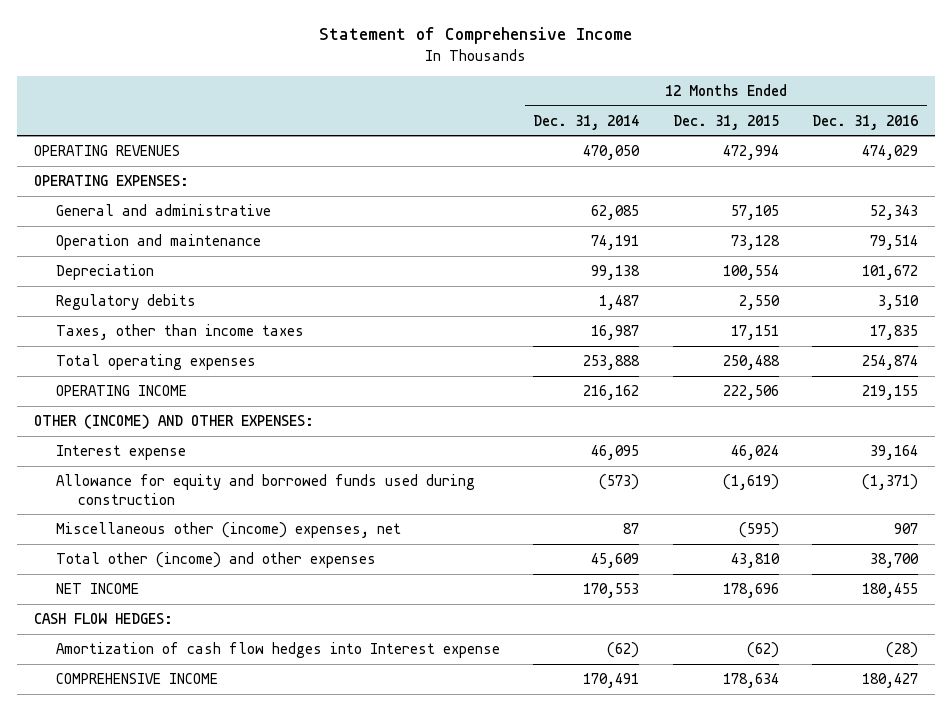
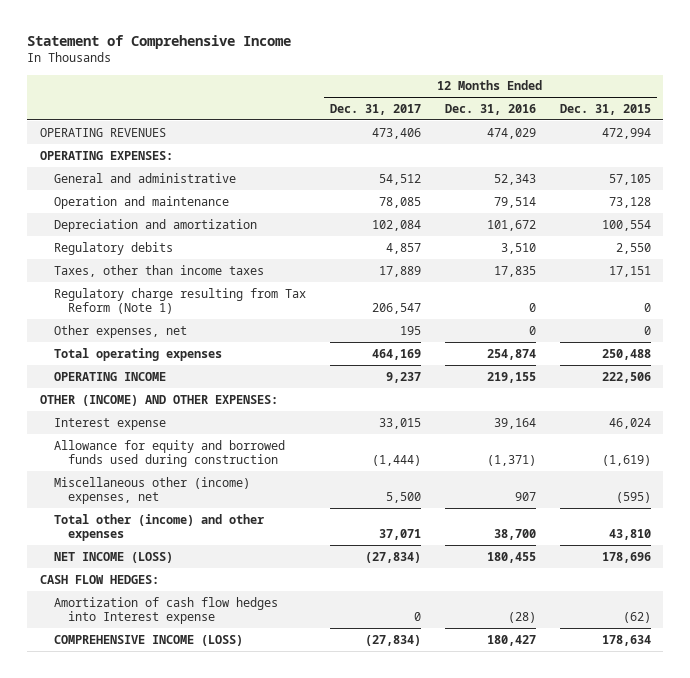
- | 12 Months Ended Dec. 31, 2014 | 12 Months Ended Dec. 31, 2015 | 12 Months Ended Dec. 31, 2016
+ | 12 Months Ended Dec. 31, 2017 | 12 Months Ended Dec. 31, 2016 | 12 Months Ended Dec. 31, 2015
- Depreciation | 99,138 | 100,554 | 101,672
+ Depreciation and amortization | 102,084 | 101,672 | 100,554
+ Regulatory charge resulting from Tax Reform (Note 1) | 206,547 | 0 | 0
+ Other expenses, net | 195 | 0 | 0
- NET INCOME | 170,553 | 178,696 | 180,455
+ NET INCOME (LOSS) | (27,834) | 180,455 | 178,696
- COMPREHENSIVE INCOME | 170,491 | 178,634 | 180,427
+ COMPREHENSIVE INCOME (LOSS) | (27,834) | 180,427 | 178,634

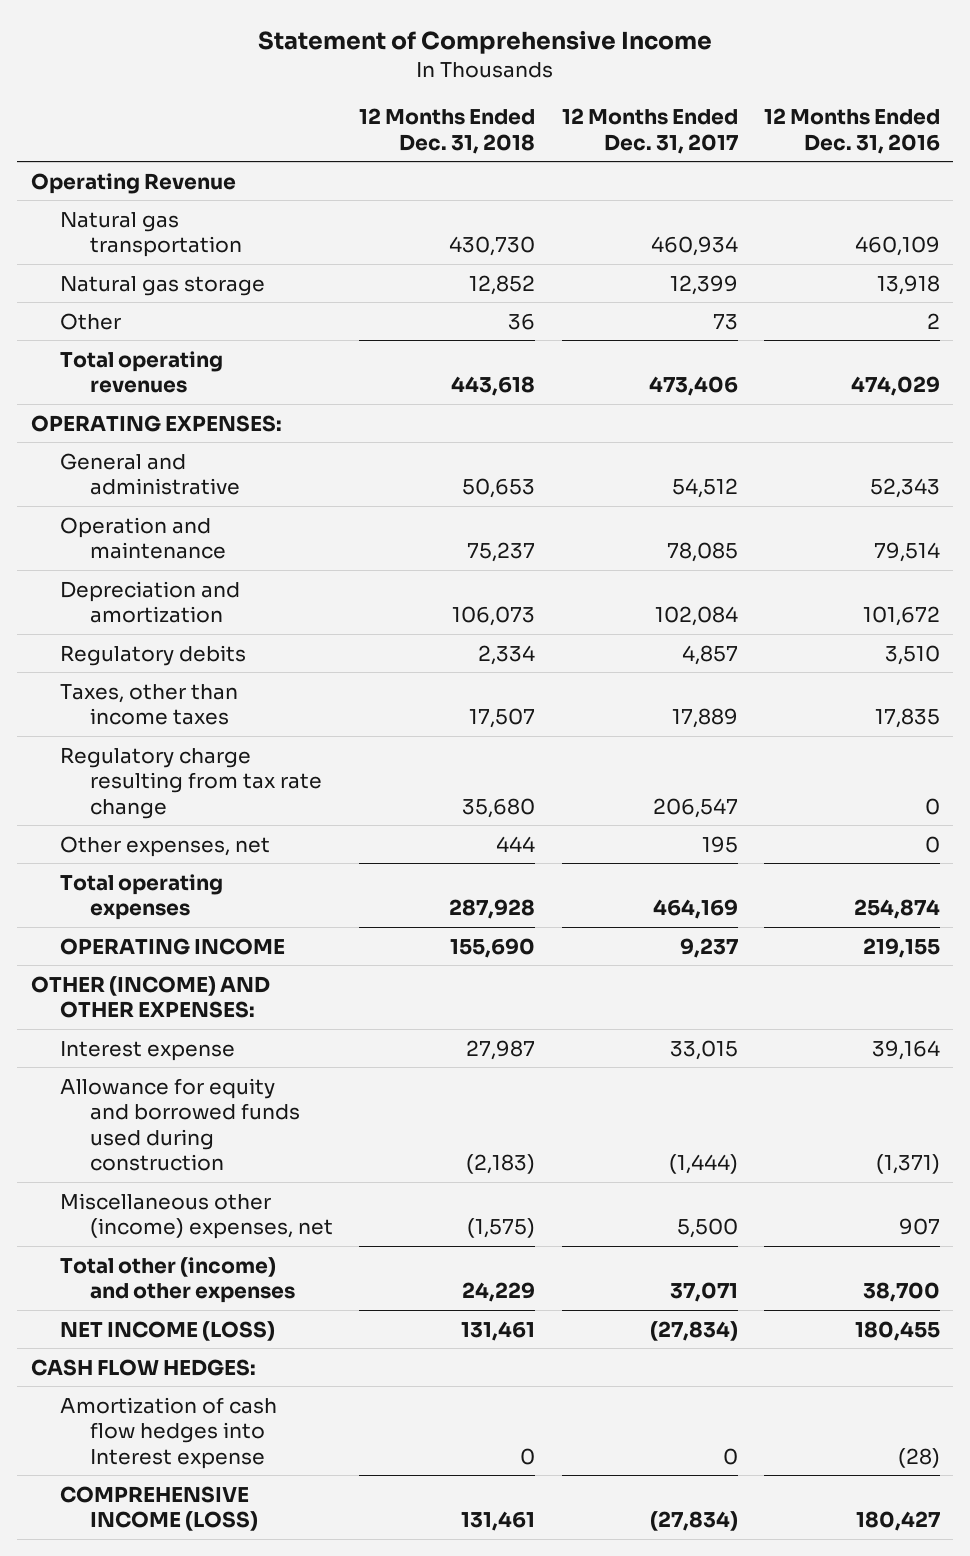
- | 12 Months Ended Dec. 31, 2017 | 12 Months Ended Dec. 31, 2016 | 12 Months Ended Dec. 31, 2015
+ | 12 Months Ended Dec. 31, 2018 | 12 Months Ended Dec. 31, 2017 | 12 Months Ended Dec. 31, 2016
- OPERATING REVENUES | 473,406 | 474,029 | 472,994
+ Operating Revenue
+ Natural gas transportation | 430,730 | 460,934 | 460,109
+ Natural gas storage | 12,852 | 12,399 | 13,918
+ Other | 36 | 73 | 2
+ Total operating revenues | 443,618 | 473,406 | 474,029
- Regulatory charge resulting from Tax Reform (Note 1) | 206,547 | 0 | 0
+ Regulatory charge resulting from tax rate change | 35,680 | 206,547 | 0

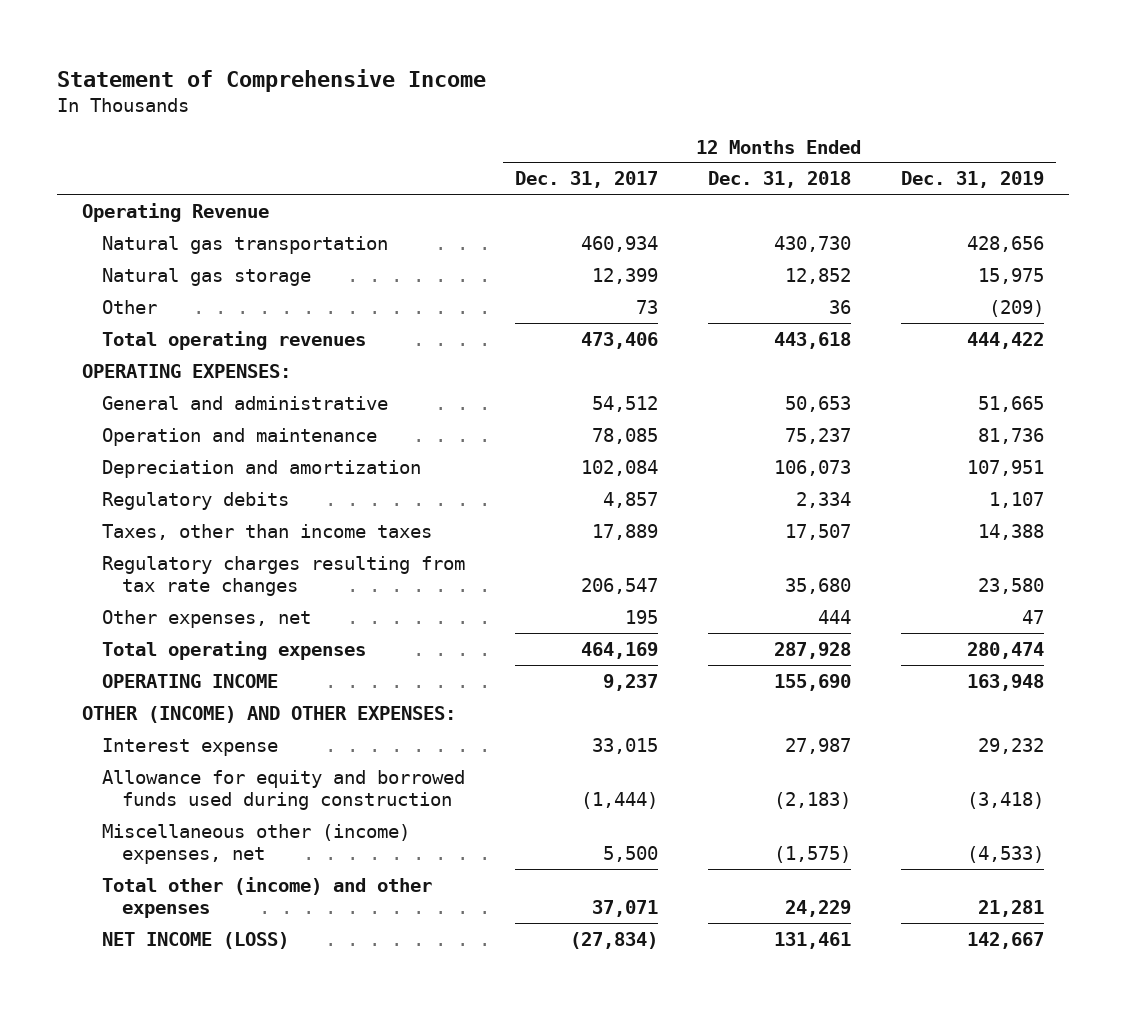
- | 12 Months Ended Dec. 31, 2018 | 12 Months Ended Dec. 31, 2017 | 12 Months Ended Dec. 31, 2016
+ | 12 Months Ended Dec. 31, 2017 | 12 Months Ended Dec. 31, 2018 | 12 Months Ended Dec. 31, 2019
- Regulatory charge resulting from tax rate change | 35,680 | 206,547 | 0
+ Regulatory charges resulting from tax rate changes | 206,547 | 35,680 | 23,580
- CASH FLOW HEDGES:
- Amortization of cash flow hedges into Interest expense | 0 | 0 | (28)
- COMPREHENSIVE INCOME (LOSS) | 131,461 | (27,834) | 180,427

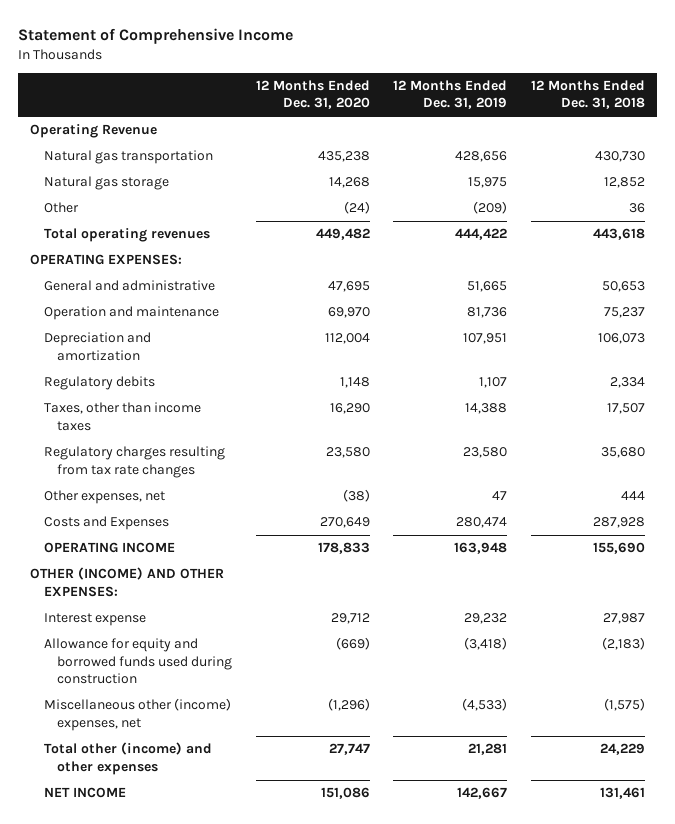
- | 12 Months Ended Dec. 31, 2017 | 12 Months Ended Dec. 31, 2018 | 12 Months Ended Dec. 31, 2019
+ | 12 Months Ended Dec. 31, 2020 | 12 Months Ended Dec. 31, 2019 | 12 Months Ended Dec. 31, 2018
- Total operating expenses | 464,169 | 287,928 | 280,474
+ Costs and Expenses | 270,649 | 280,474 | 287,928
- NET INCOME (LOSS) | (27,834) | 131,461 | 142,667
+ NET INCOME | 151,086 | 142,667 | 131,461

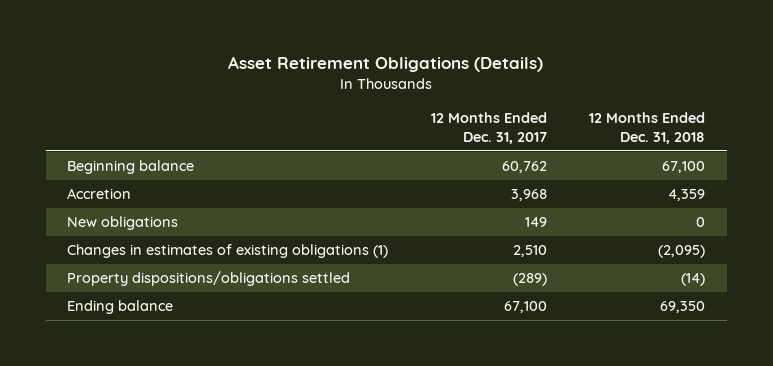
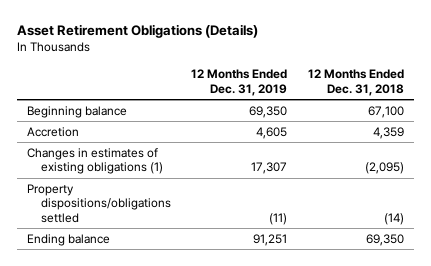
- | 12 Months Ended Dec. 31, 2017 | 12 Months Ended Dec. 31, 2018
+ | 12 Months Ended Dec. 31, 2019 | 12 Months Ended Dec. 31, 2018
- New obligations | 149 | 0

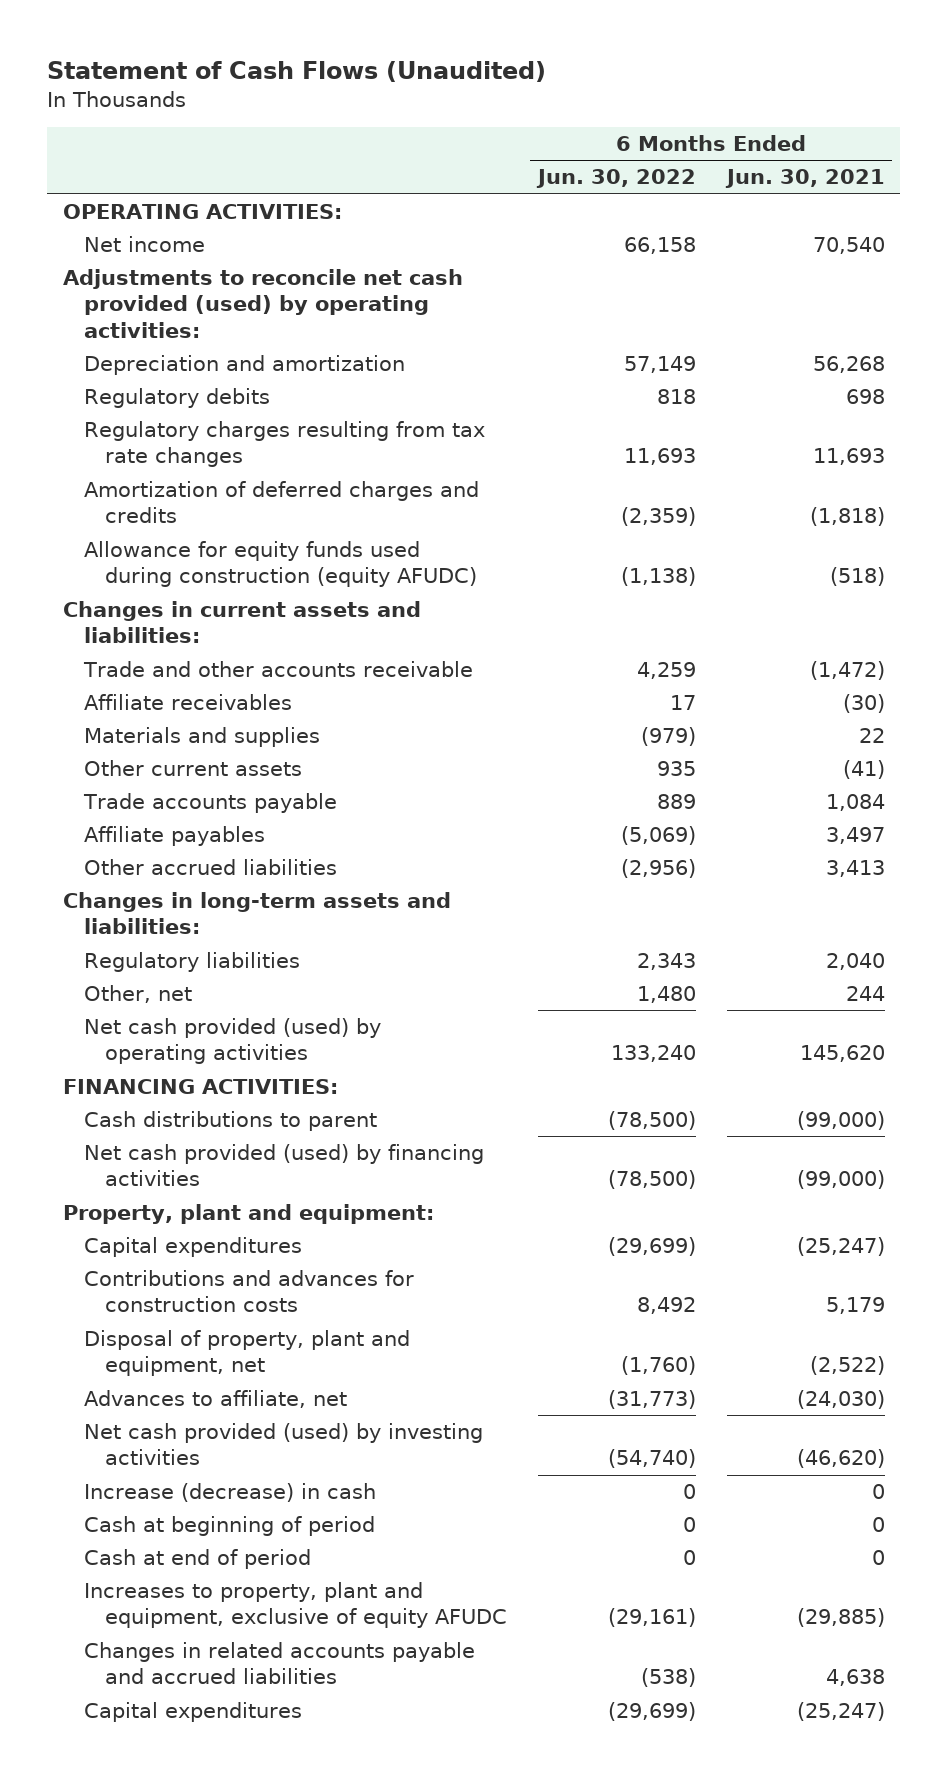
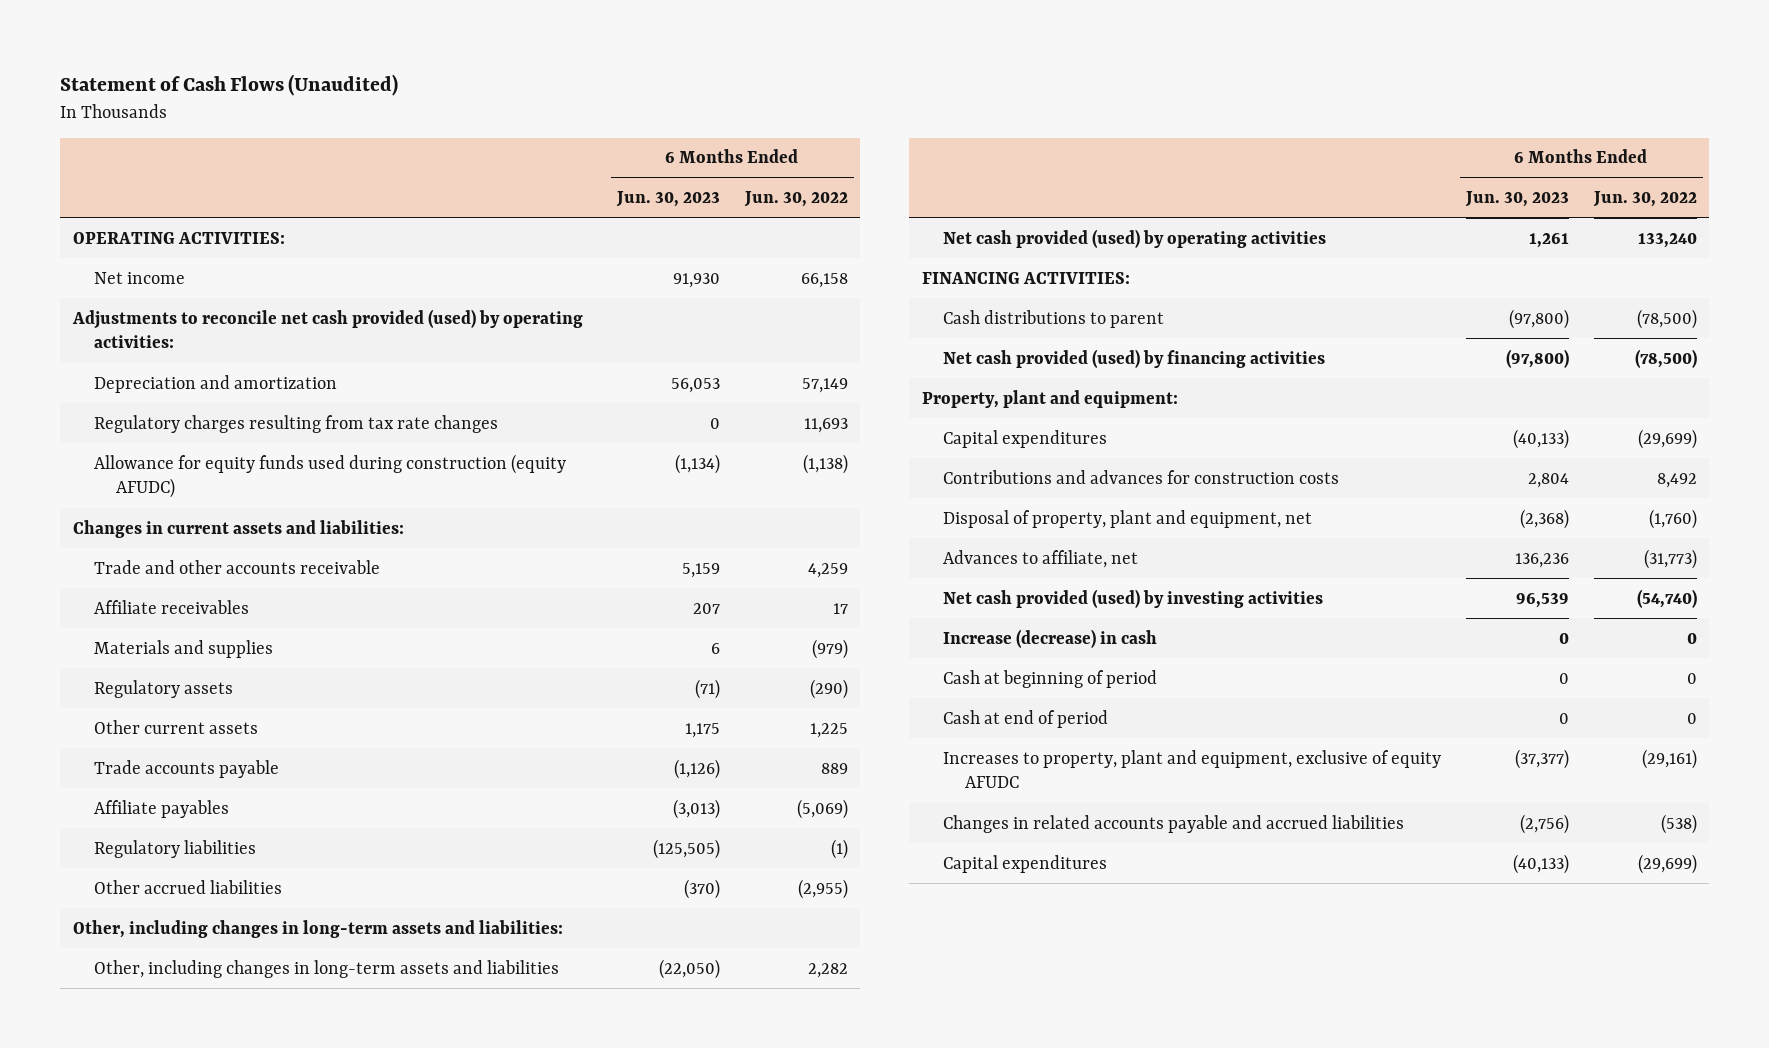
- | 6 Months Ended Jun. 30, 2022 | 6 Months Ended Jun. 30, 2021
+ | 6 Months Ended Jun. 30, 2023 | 6 Months Ended Jun. 30, 2022
- Regulatory debits | 818 | 698
- Amortization of deferred charges and credits | (2,359) | (1,818)
- Other current assets | 935 | (41)
+ Regulatory assets | (71) | (290)
+ Other current assets | 1,175 | 1,225
- Other accrued liabilities | (2,956) | 3,413
- Changes in long-term assets and liabilities:
- Regulatory liabilities | 2,343 | 2,040
- Other, net | 1,480 | 244
+ Regulatory liabilities | (125,505) | (1)
+ Other accrued liabilities | (370) | (2,955)
+ Other, including changes in long-term assets and liabilities:
+ Other, including changes in long-term assets and liabilities | (22,050) | 2,282

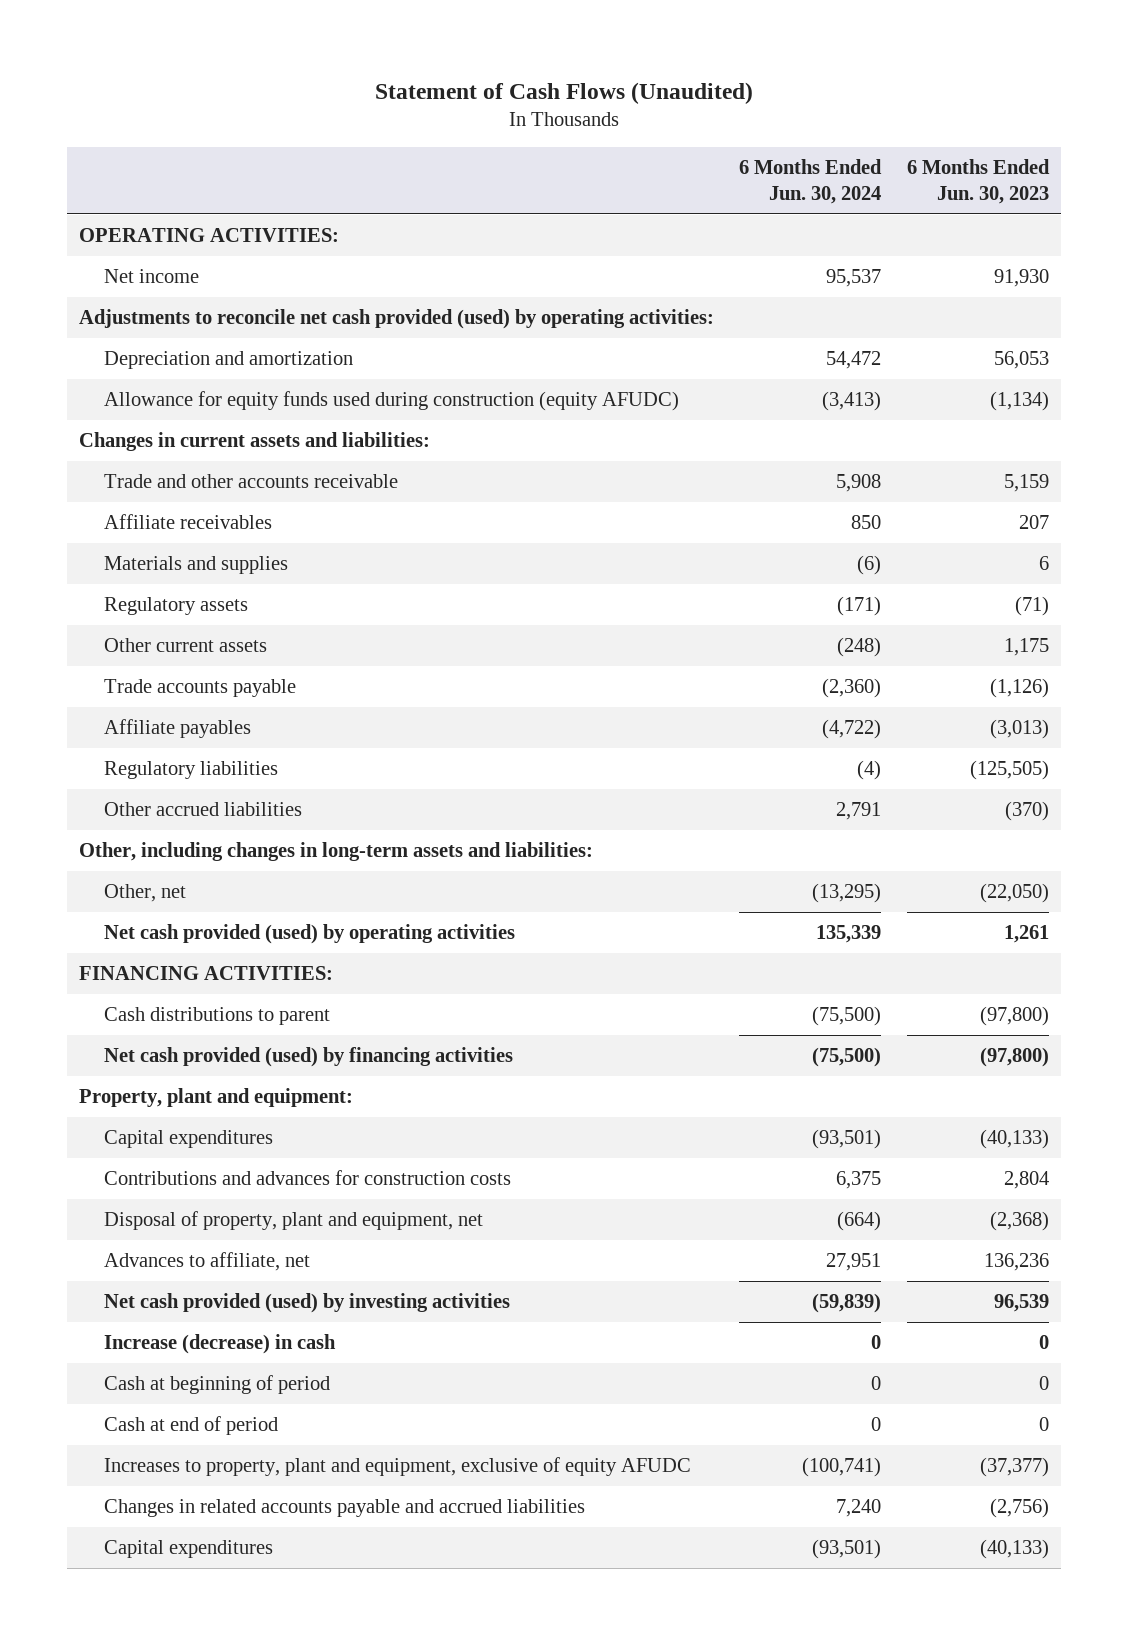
- | 6 Months Ended Jun. 30, 2023 | 6 Months Ended Jun. 30, 2022
+ | 6 Months Ended Jun. 30, 2024 | 6 Months Ended Jun. 30, 2023
- Regulatory charges resulting from tax rate changes | 0 | 11,693
- Other, including changes in long-term assets and liabilities | (22,050) | 2,282
+ Other, net | (13,295) | (22,050)

